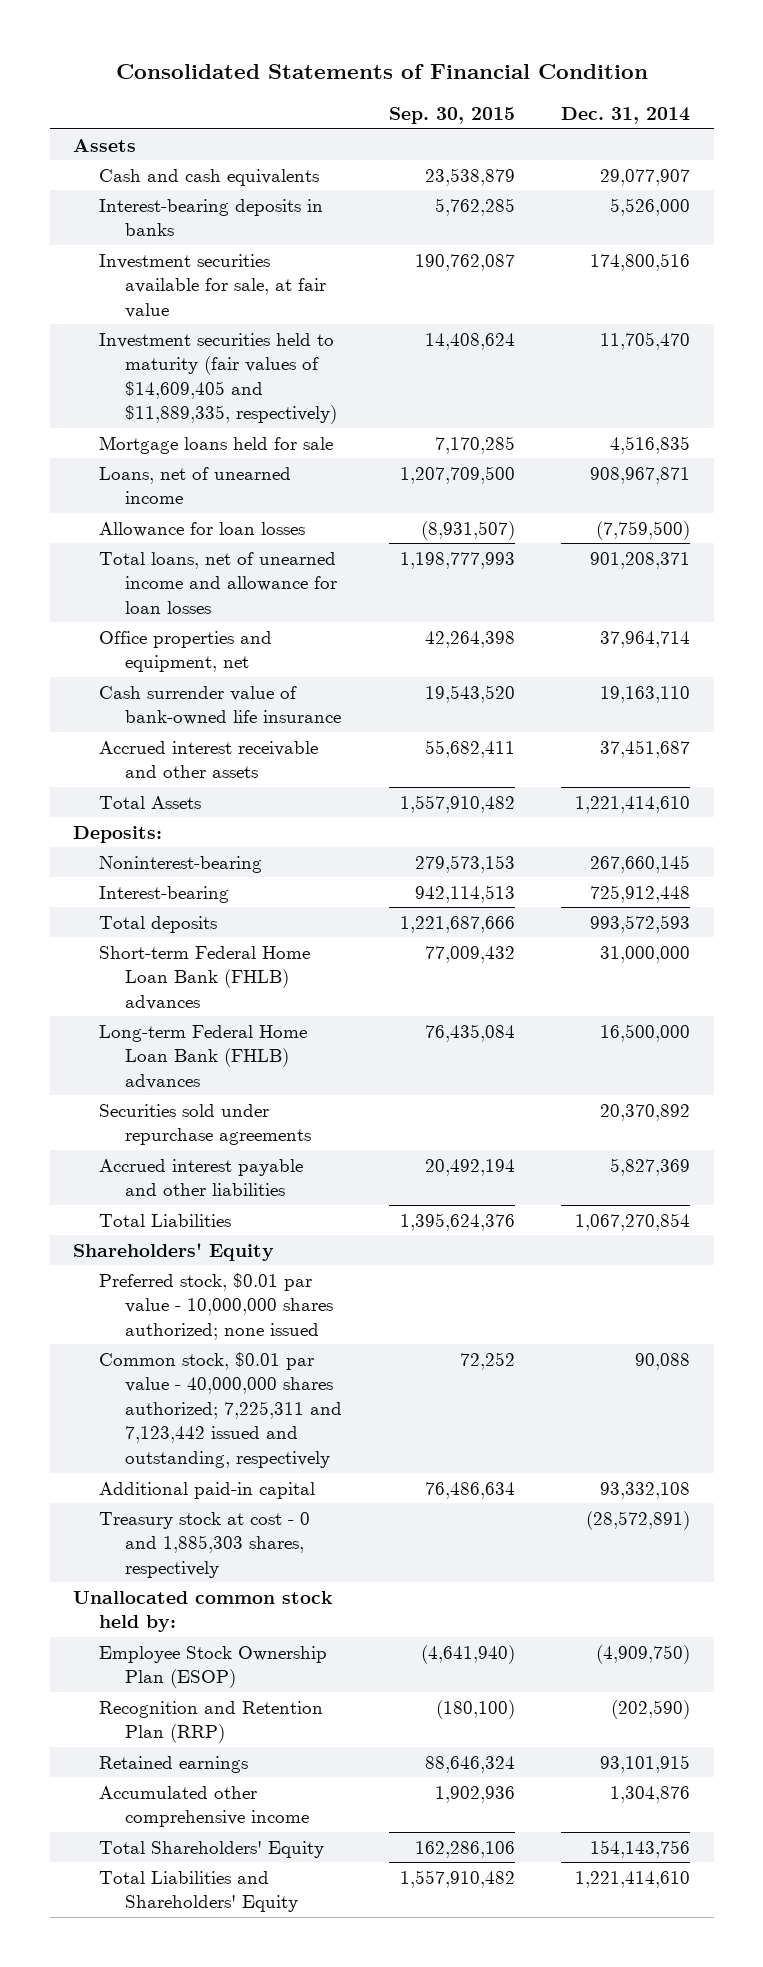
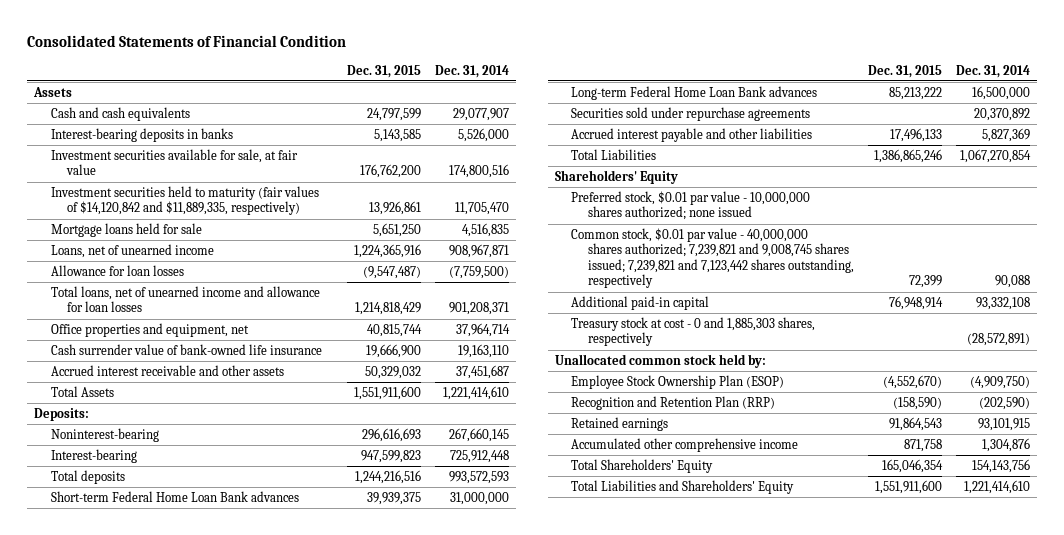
- | Sep. 30, 2015 | Dec. 31, 2014
+ | Dec. 31, 2015 | Dec. 31, 2014
- Investment securities held to maturity (fair values of $14,609,405 and $11,889,335, respectively) | 14,408,624 | 11,705,470
+ Investment securities held to maturity (fair values of $14,120,842 and $11,889,335, respectively) | 13,926,861 | 11,705,470
- Short-term Federal Home Loan Bank (FHLB) advances | 77,009,432 | 31,000,000
- Long-term Federal Home Loan Bank (FHLB) advances | 76,435,084 | 16,500,000
+ Short-term Federal Home Loan Bank advances | 39,939,375 | 31,000,000
+ Long-term Federal Home Loan Bank advances | 85,213,222 | 16,500,000
- Common stock, $0.01 par value - 40,000,000 shares authorized; 7,225,311 and 7,123,442 issued and outstanding, respectively | 72,252 | 90,088
+ Common stock, $0.01 par value - 40,000,000 shares authorized; 7,239,821 and 9,008,745 shares issued; 7,239,821 and 7,123,442 shares outstanding, respectively | 72,399 | 90,088

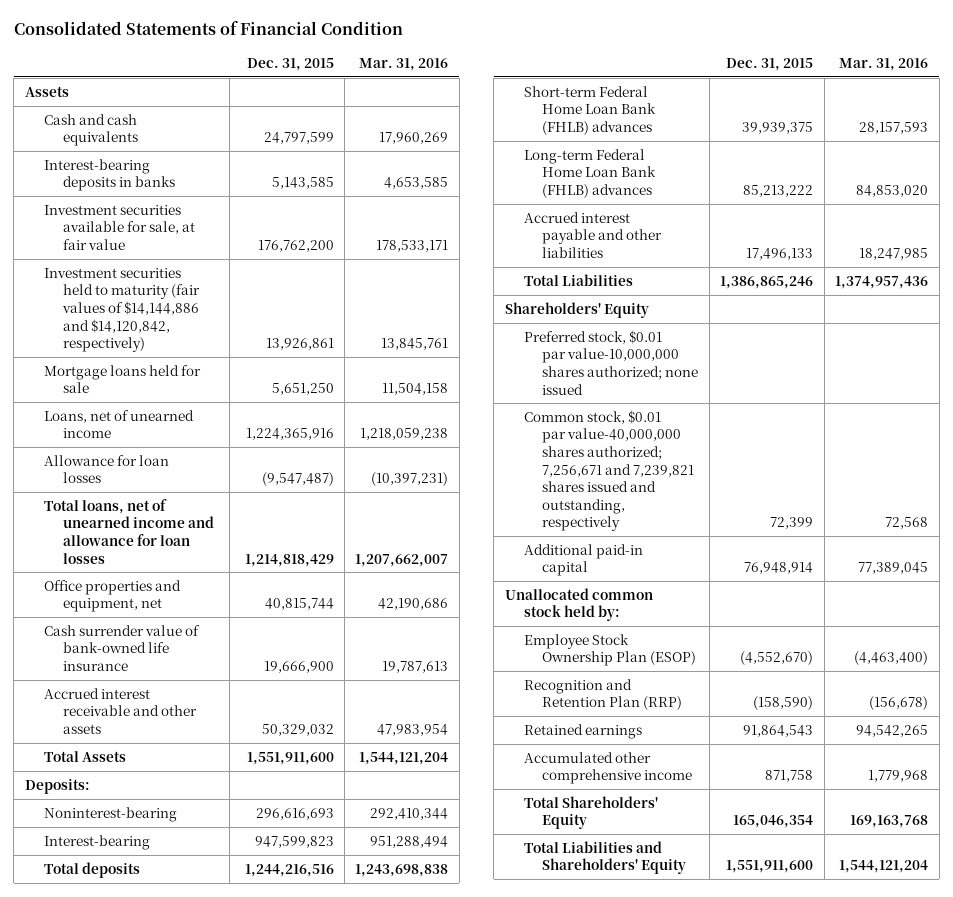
- | Dec. 31, 2015 | Dec. 31, 2014
+ | Dec. 31, 2015 | Mar. 31, 2016
- Investment securities held to maturity (fair values of $14,120,842 and $11,889,335, respectively) | 13,926,861 | 11,705,470
+ Investment securities held to maturity (fair values of $14,144,886 and $14,120,842, respectively) | 13,926,861 | 13,845,761
- Short-term Federal Home Loan Bank advances | 39,939,375 | 31,000,000
- Long-term Federal Home Loan Bank advances | 85,213,222 | 16,500,000
- Securities sold under repurchase agreements | | 20,370,892
+ Short-term Federal Home Loan Bank (FHLB) advances | 39,939,375 | 28,157,593
+ Long-term Federal Home Loan Bank (FHLB) advances | 85,213,222 | 84,853,020
- Preferred stock, $0.01 par value - 10,000,000 shares authorized; none issued
- Common stock, $0.01 par value - 40,000,000 shares authorized; 7,239,821 and 9,008,745 shares issued; 7,239,821 and 7,123,442 shares outstanding, respectively | 72,399 | 90,088
+ Preferred stock, $0.01 par value-10,000,000 shares authorized; none issued
+ Common stock, $0.01 par value-40,000,000 shares authorized; 7,256,671 and 7,239,821 shares issued and outstanding, respectively | 72,399 | 72,568
- Treasury stock at cost - 0 and 1,885,303 shares, respectively | | (28,572,891)

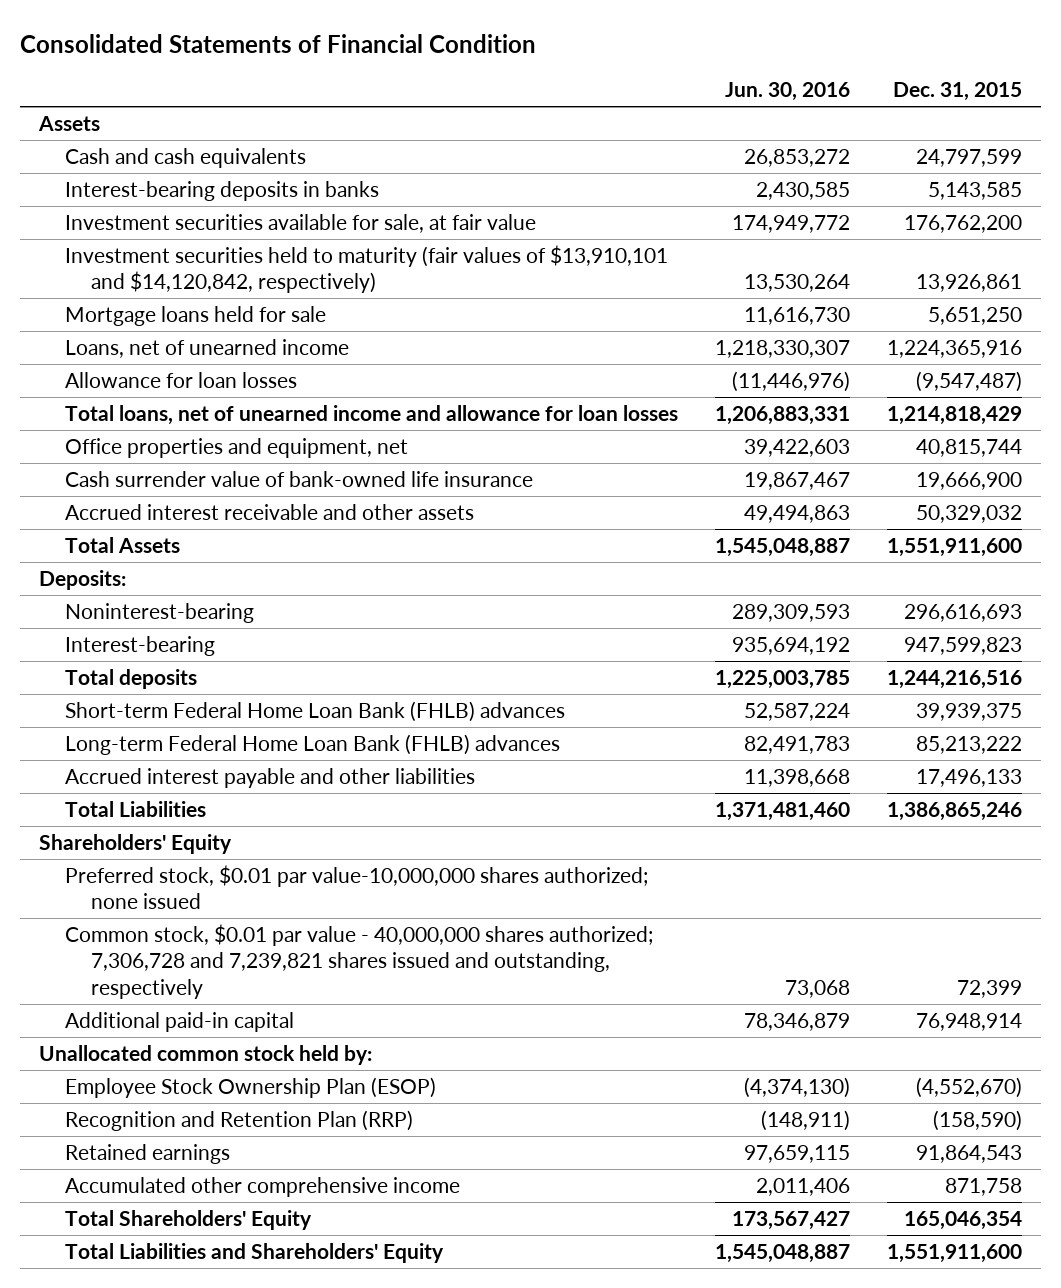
- | Dec. 31, 2015 | Mar. 31, 2016
+ | Jun. 30, 2016 | Dec. 31, 2015
- Investment securities held to maturity (fair values of $14,144,886 and $14,120,842, respectively) | 13,926,861 | 13,845,761
+ Investment securities held to maturity (fair values of $13,910,101 and $14,120,842, respectively) | 13,530,264 | 13,926,861
- Common stock, $0.01 par value-40,000,000 shares authorized; 7,256,671 and 7,239,821 shares issued and outstanding, respectively | 72,399 | 72,568
+ Common stock, $0.01 par value - 40,000,000 shares authorized; 7,306,728 and 7,239,821 shares issued and outstanding, respectively | 73,068 | 72,399

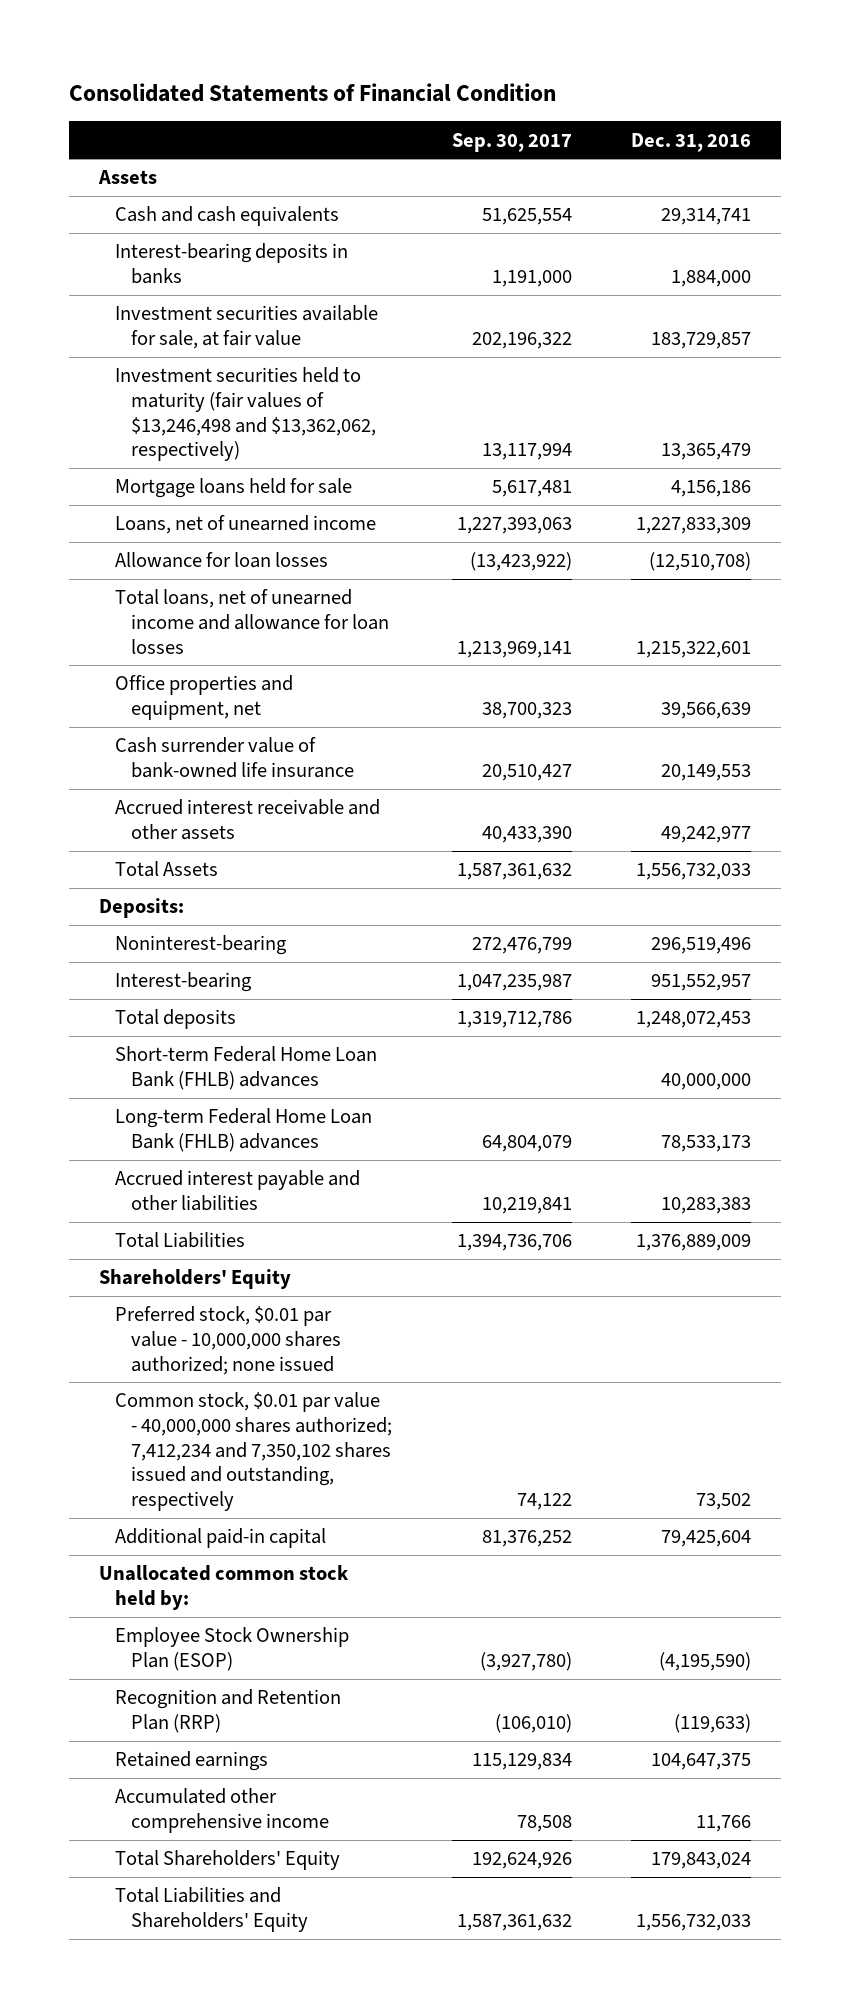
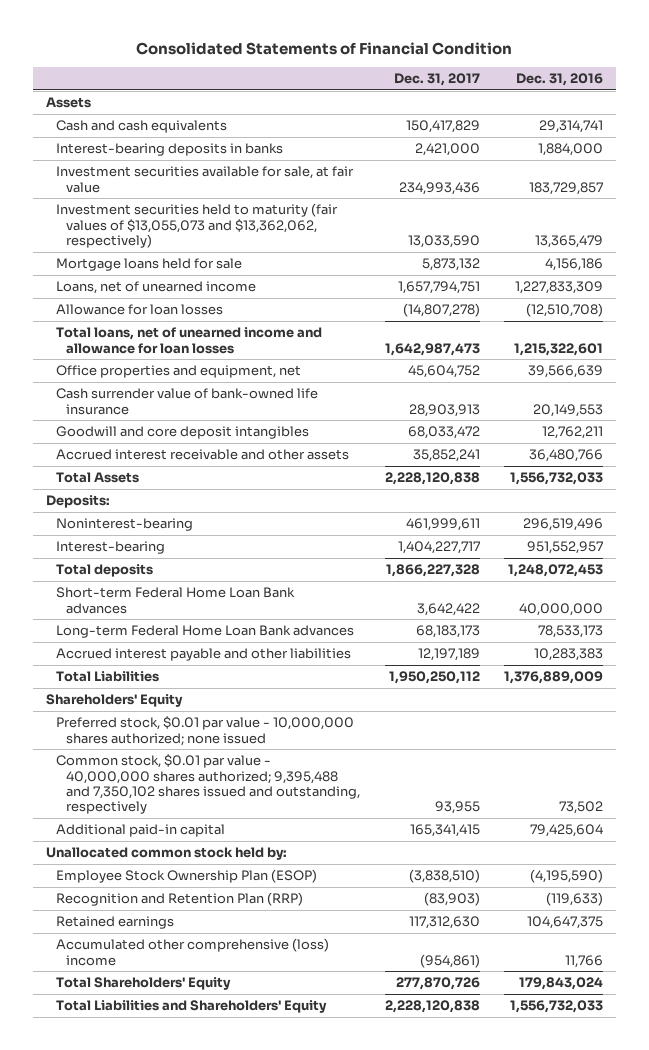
- | Sep. 30, 2017 | Dec. 31, 2016
+ | Dec. 31, 2017 | Dec. 31, 2016
- Investment securities held to maturity (fair values of $13,246,498 and $13,362,062, respectively) | 13,117,994 | 13,365,479
+ Investment securities held to maturity (fair values of $13,055,073 and $13,362,062, respectively) | 13,033,590 | 13,365,479
- Accrued interest receivable and other assets | 40,433,390 | 49,242,977
+ Goodwill and core deposit intangibles | 68,033,472 | 12,762,211
+ Accrued interest receivable and other assets | 35,852,241 | 36,480,766
- Short-term Federal Home Loan Bank (FHLB) advances | | 40,000,000
- Long-term Federal Home Loan Bank (FHLB) advances | 64,804,079 | 78,533,173
+ Short-term Federal Home Loan Bank advances | 3,642,422 | 40,000,000
+ Long-term Federal Home Loan Bank advances | 68,183,173 | 78,533,173
- Common stock, $0.01 par value - 40,000,000 shares authorized; 7,412,234 and 7,350,102 shares issued and outstanding, respectively | 74,122 | 73,502
+ Common stock, $0.01 par value - 40,000,000 shares authorized; 9,395,488 and 7,350,102 shares issued and outstanding, respectively | 93,955 | 73,502
- Accumulated other comprehensive income | 78,508 | 11,766
+ Accumulated other comprehensive (loss) income | (954,861) | 11,766

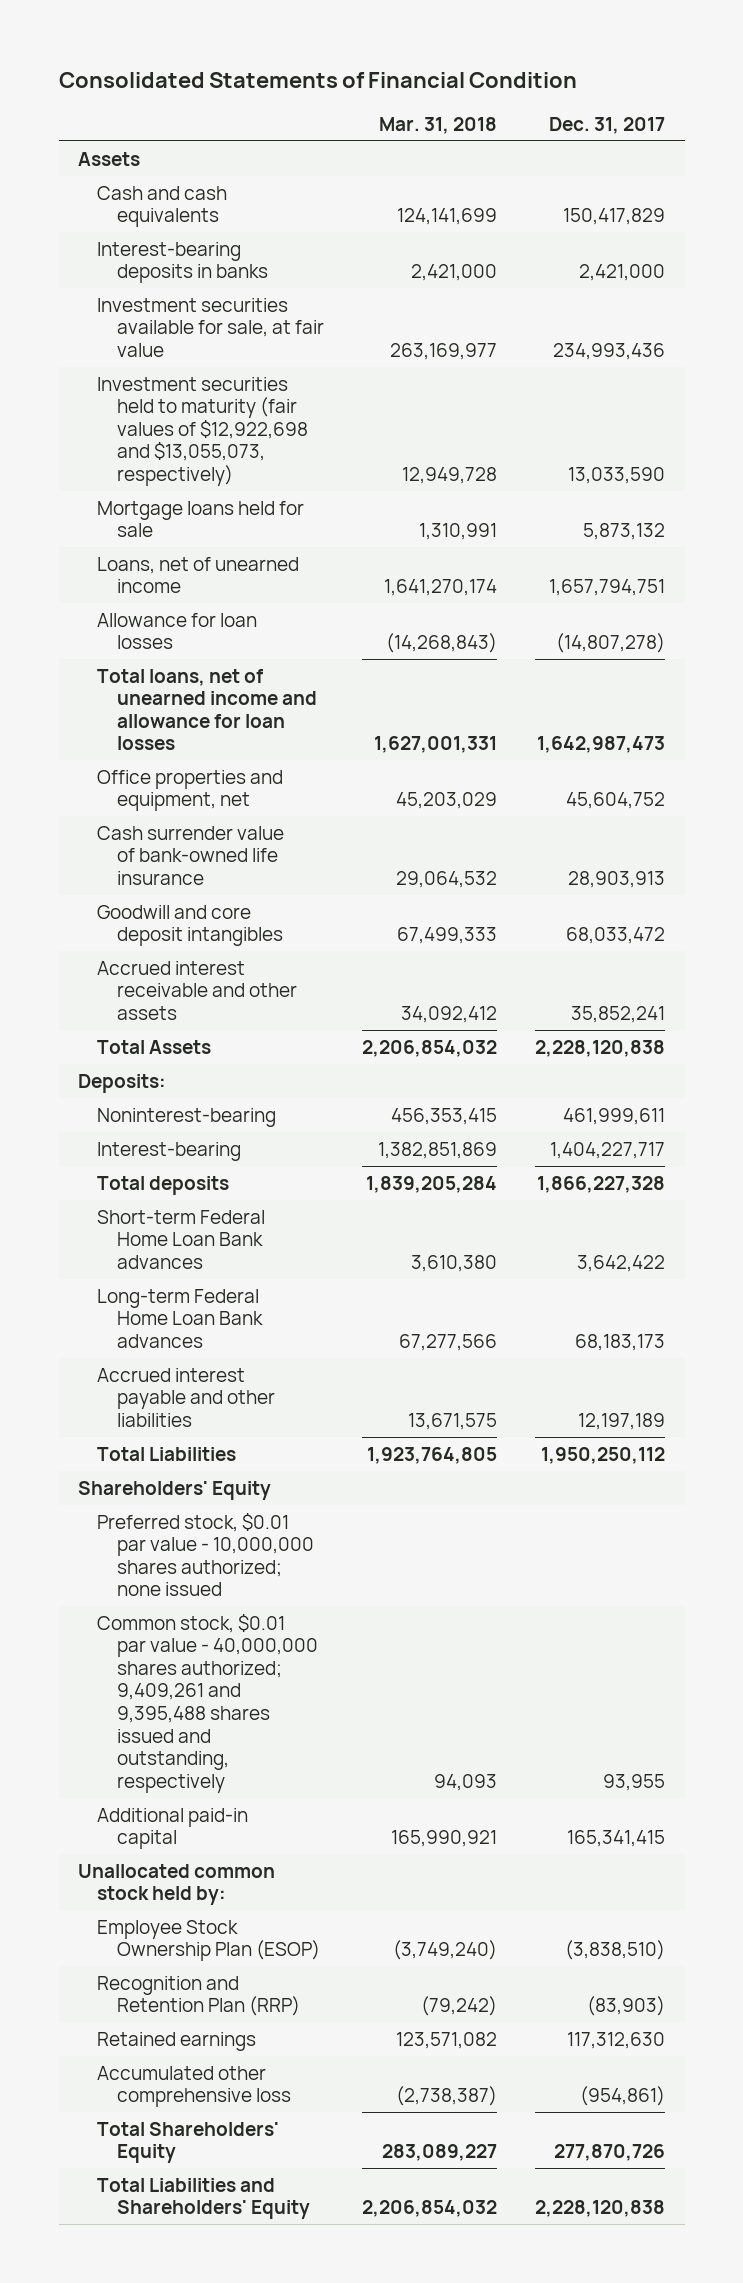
- | Dec. 31, 2017 | Dec. 31, 2016
+ | Mar. 31, 2018 | Dec. 31, 2017
- Investment securities held to maturity (fair values of $13,055,073 and $13,362,062, respectively) | 13,033,590 | 13,365,479
+ Investment securities held to maturity (fair values of $12,922,698 and $13,055,073, respectively) | 12,949,728 | 13,033,590
- Common stock, $0.01 par value - 40,000,000 shares authorized; 9,395,488 and 7,350,102 shares issued and outstanding, respectively | 93,955 | 73,502
+ Common stock, $0.01 par value - 40,000,000 shares authorized; 9,409,261 and 9,395,488 shares issued and outstanding, respectively | 94,093 | 93,955
- Accumulated other comprehensive (loss) income | (954,861) | 11,766
+ Accumulated other comprehensive loss | (2,738,387) | (954,861)

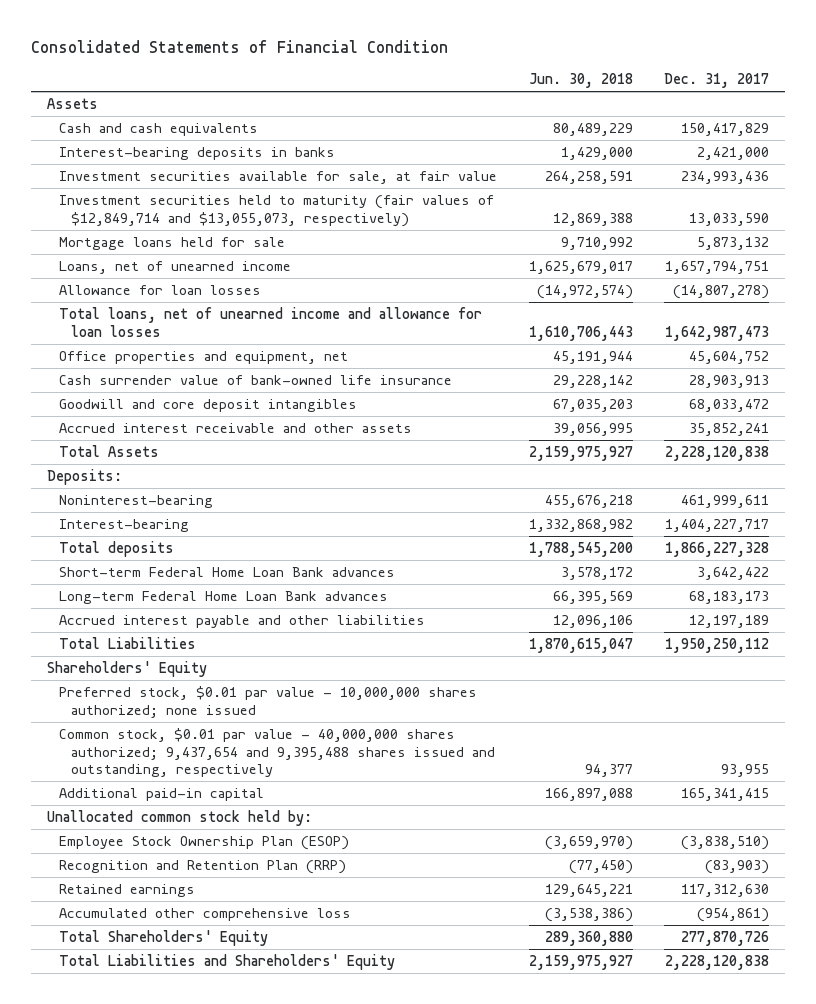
- | Mar. 31, 2018 | Dec. 31, 2017
+ | Jun. 30, 2018 | Dec. 31, 2017
- Investment securities held to maturity (fair values of $12,922,698 and $13,055,073, respectively) | 12,949,728 | 13,033,590
+ Investment securities held to maturity (fair values of $12,849,714 and $13,055,073, respectively) | 12,869,388 | 13,033,590
- Common stock, $0.01 par value - 40,000,000 shares authorized; 9,409,261 and 9,395,488 shares issued and outstanding, respectively | 94,093 | 93,955
+ Common stock, $0.01 par value - 40,000,000 shares authorized; 9,437,654 and 9,395,488 shares issued and outstanding, respectively | 94,377 | 93,955

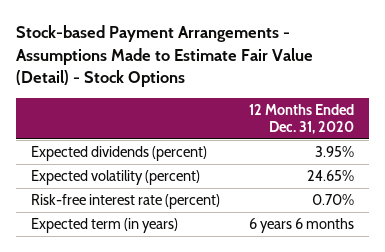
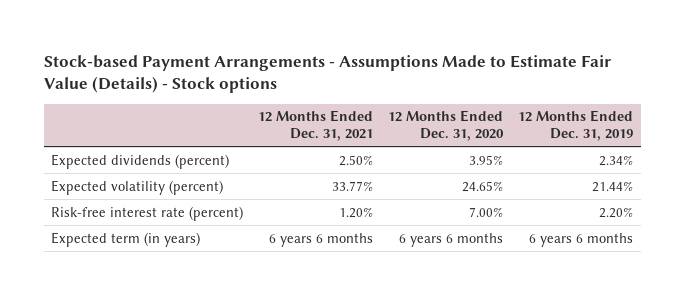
- Stock-based Payment Arrangements - Assumptions Made to Estimate Fair Value (Detail) - Stock Options
+ Stock-based Payment Arrangements - Assumptions Made to Estimate Fair Value (Details) - Stock options
- | 12 Months Ended Dec. 31, 2020
+ | 12 Months Ended Dec. 31, 2021 | 12 Months Ended Dec. 31, 2020 | 12 Months Ended Dec. 31, 2019
- Risk-free interest rate (percent) | 0.70%
+ Risk-free interest rate (percent) | 1.20% | 7.00% | 2.20%

